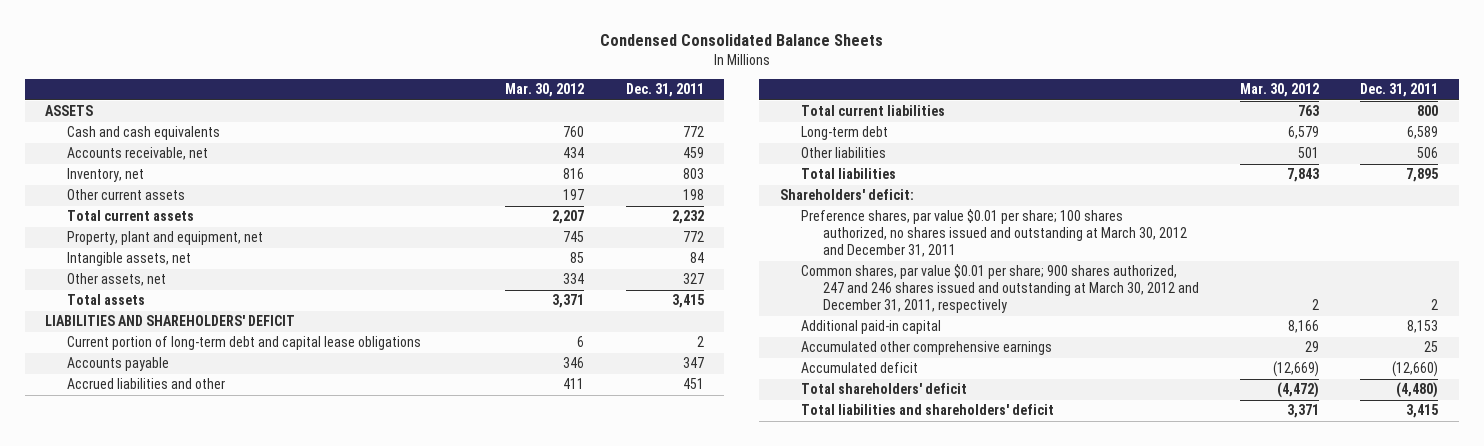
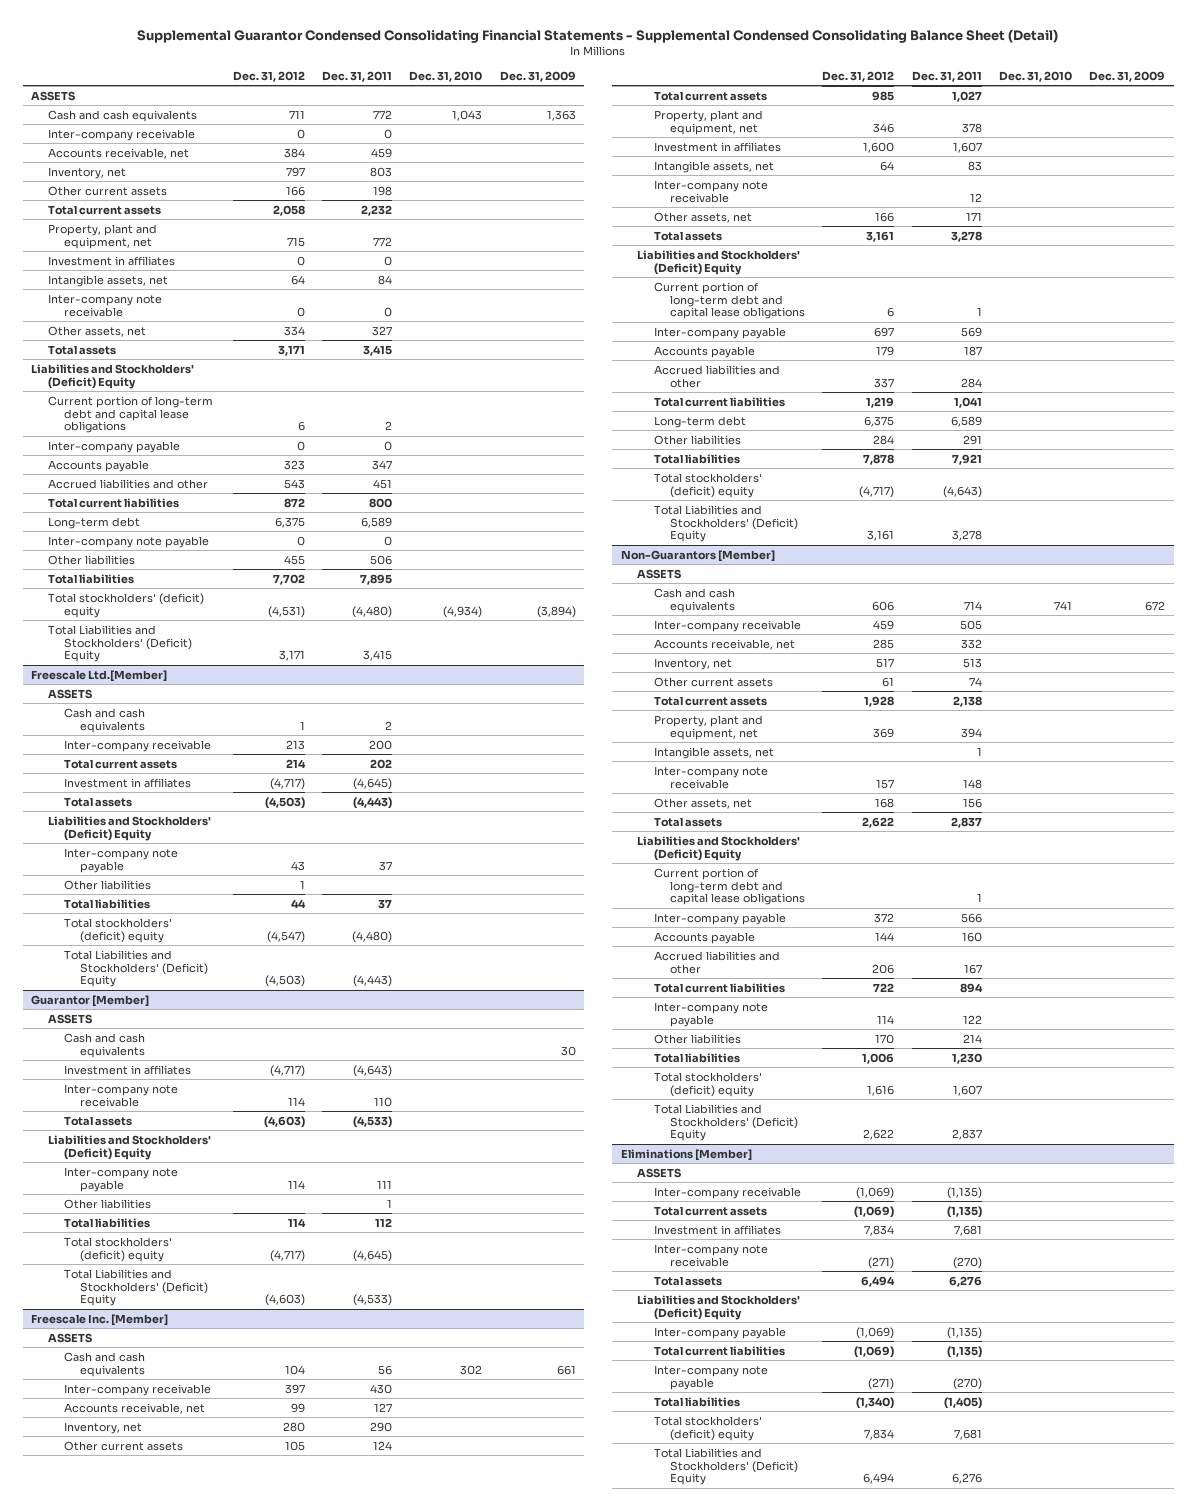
- Condensed Consolidated Balance Sheets
+ Supplemental Guarantor Condensed Consolidating Financial Statements - Supplemental Condensed Consolidating Balance Sheet (Detail)
- | Mar. 30, 2012 | Dec. 31, 2011
+ | Dec. 31, 2012 | Dec. 31, 2011 | Dec. 31, 2010 | Dec. 31, 2009
+ Inter-company receivable | 0 | 0 | |
+ Investment in affiliates | 0 | 0 | |
+ Inter-company note receivable | 0 | 0 | |
- LIABILITIES AND SHAREHOLDERS' DEFICIT
+ Liabilities and Stockholders' (Deficit) Equity
+ Inter-company payable | 0 | 0 | |
+ Inter-company note payable | 0 | 0 | |
- Shareholders' deficit:
- Preference shares, par value $0.01 per share; 100 shares authorized, no shares issued and outstanding at March 30, 2012 and December 31, 2011
- Common shares, par value $0.01 per share; 900 shares authorized, 247 and 246 shares issued and outstanding at March 30, 2012 and December 31, 2011, respectively | 2 | 2
- Additional paid-in capital | 8,166 | 8,153
- Accumulated other comprehensive earnings | 29 | 25
- Accumulated deficit | (12,669) | (12,660)
- Total shareholders' deficit | (4,472) | (4,480)
- Total liabilities and shareholders' deficit | 3,371 | 3,415
+ Total stockholders' (deficit) equity | (4,531) | (4,480) | (4,934) | (3,894)
+ Total Liabilities and Stockholders' (Deficit) Equity | 3,171 | 3,415 | |
+ Freescale Ltd.[Member]
+ ASSETS
+ Cash and cash equivalents | 1 | 2 | |
+ Inter-company receivable | 213 | 200 | |
+ Total current assets | 214 | 202 | |
+ Investment in affiliates | (4,717) | (4,645) | |
+ Total assets | (4,503) | (4,443) | |
+ Liabilities and Stockholders' (Deficit) Equity
+ Inter-company note payable | 43 | 37 | |
+ Other liabilities | 1 | | |
+ Total liabilities | 44 | 37 | |
+ Total stockholders' (deficit) equity | (4,547) | (4,480) | |
+ Total Liabilities and Stockholders' (Deficit) Equity | (4,503) | (4,443) | |
+ Guarantor [Member]
+ ASSETS
+ Cash and cash equivalents | | | | 30
+ Investment in affiliates | (4,717) | (4,643) | |
+ Inter-company note receivable | 114 | 110 | |
+ Total assets | (4,603) | (4,533) | |
+ Liabilities and Stockholders' (Deficit) Equity
+ Inter-company note payable | 114 | 111 | |
+ Other liabilities | | 1 | |
+ Total liabilities | 114 | 112 | |
+ Total stockholders' (deficit) equity | (4,717) | (4,645) | |
+ Total Liabilities and Stockholders' (Deficit) Equity | (4,603) | (4,533) | |
+ Freescale Inc. [Member]
+ ASSETS
+ Cash and cash equivalents | 104 | 56 | 302 | 661
+ Inter-company receivable | 397 | 430 | |
+ Accounts receivable, net | 99 | 127 | |
+ Inventory, net | 280 | 290 | |
+ Other current assets | 105 | 124 | |
+ Total current assets | 985 | 1,027 | |
+ Property, plant and equipment, net | 346 | 378 | |
+ Investment in affiliates | 1,600 | 1,607 | |
+ Intangible assets, net | 64 | 83 | |
+ Inter-company note receivable | | 12 | |
+ Other assets, net | 166 | 171 | |
+ Total assets | 3,161 | 3,278 | |
+ Liabilities and Stockholders' (Deficit) Equity
+ Current portion of long-term debt and capital lease obligations | 6 | 1 | |
+ Inter-company payable | 697 | 569 | |
+ Accounts payable | 179 | 187 | |
+ Accrued liabilities and other | 337 | 284 | |
+ Total current liabilities | 1,219 | 1,041 | |
+ Long-term debt | 6,375 | 6,589 | |
+ Other liabilities | 284 | 291 | |
+ Total liabilities | 7,878 | 7,921 | |
+ Total stockholders' (deficit) equity | (4,717) | (4,643) | |
+ Total Liabilities and Stockholders' (Deficit) Equity | 3,161 | 3,278 | |
+ Non-Guarantors [Member]
+ ASSETS
+ Cash and cash equivalents | 606 | 714 | 741 | 672
+ Inter-company receivable | 459 | 505 | |
+ Accounts receivable, net | 285 | 332 | |
+ Inventory, net | 517 | 513 | |
+ Other current assets | 61 | 74 | |
+ Total current assets | 1,928 | 2,138 | |
+ Property, plant and equipment, net | 369 | 394 | |
+ Intangible assets, net | | 1 | |
+ Inter-company note receivable | 157 | 148 | |
+ Other assets, net | 168 | 156 | |
+ Total assets | 2,622 | 2,837 | |
+ Liabilities and Stockholders' (Deficit) Equity
+ Current portion of long-term debt and capital lease obligations | | 1 | |
+ Inter-company payable | 372 | 566 | |
+ Accounts payable | 144 | 160 | |
+ Accrued liabilities and other | 206 | 167 | |
+ Total current liabilities | 722 | 894 | |
+ Inter-company note payable | 114 | 122 | |
+ Other liabilities | 170 | 214 | |
+ Total liabilities | 1,006 | 1,230 | |
+ Total stockholders' (deficit) equity | 1,616 | 1,607 | |
+ Total Liabilities and Stockholders' (Deficit) Equity | 2,622 | 2,837 | |
+ Eliminations [Member]
+ ASSETS
+ Inter-company receivable | (1,069) | (1,135) | |
+ Total current assets | (1,069) | (1,135) | |
+ Investment in affiliates | 7,834 | 7,681 | |
+ Inter-company note receivable | (271) | (270) | |
+ Total assets | 6,494 | 6,276 | |
+ Liabilities and Stockholders' (Deficit) Equity
+ Inter-company payable | (1,069) | (1,135) | |
+ Total current liabilities | (1,069) | (1,135) | |
+ Inter-company note payable | (271) | (270) | |
+ Total liabilities | (1,340) | (1,405) | |
+ Total stockholders' (deficit) equity | 7,834 | 7,681 | |
+ Total Liabilities and Stockholders' (Deficit) Equity | 6,494 | 6,276 | |

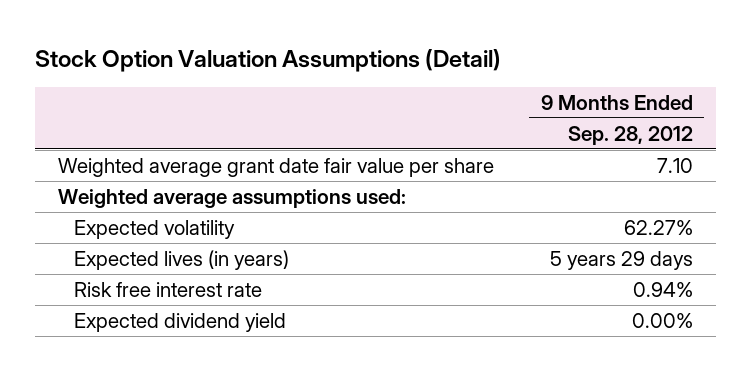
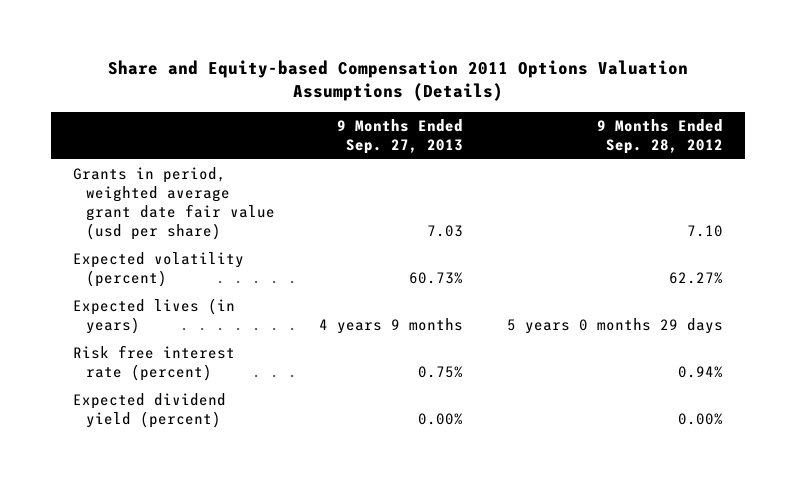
- Stock Option Valuation Assumptions (Detail)
+ Share and Equity-based Compensation 2011 Options Valuation Assumptions (Details)
- | 9 Months Ended Sep. 28, 2012
+ | 9 Months Ended Sep. 27, 2013 | 9 Months Ended Sep. 28, 2012
- Weighted average grant date fair value per share | 7.10
- Weighted average assumptions used:
- Expected volatility | 62.27%
- Expected lives (in years) | 5 years 29 days
- Risk free interest rate | 0.94%
- Expected dividend yield | 0.00%
+ Grants in period, weighted average grant date fair value (usd per share) | 7.03 | 7.10
+ Expected volatility (percent) | 60.73% | 62.27%
+ Expected lives (in years) | 4 years 9 months | 5 years 0 months 29 days
+ Risk free interest rate (percent) | 0.75% | 0.94%
+ Expected dividend yield (percent) | 0.00% | 0.00%

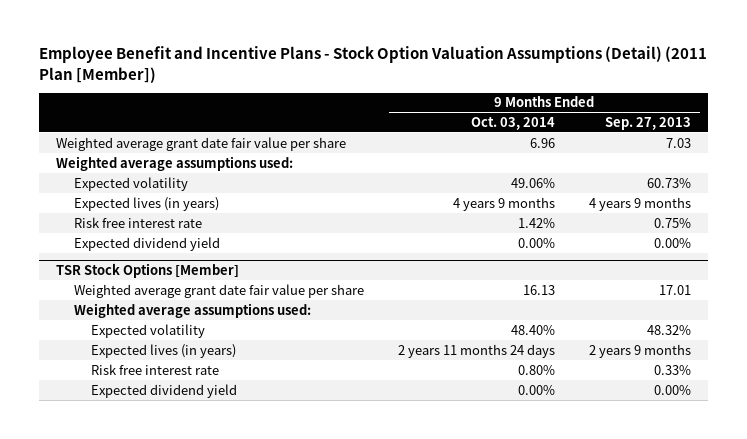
- Share and Equity-based Compensation 2011 Options Valuation Assumptions (Details)
+ Employee Benefit and Incentive Plans - Stock Option Valuation Assumptions (Detail) (2011 Plan [Member])
- | 9 Months Ended Sep. 27, 2013 | 9 Months Ended Sep. 28, 2012
+ | 9 Months Ended Oct. 03, 2014 | 9 Months Ended Sep. 27, 2013
- Grants in period, weighted average grant date fair value (usd per share) | 7.03 | 7.10
- Expected volatility (percent) | 60.73% | 62.27%
+ Weighted average grant date fair value per share | 6.96 | 7.03
+ Weighted average assumptions used:
+ Expected volatility | 49.06% | 60.73%
- Risk free interest rate (percent) | 0.75% | 0.94%
- Expected dividend yield (percent) | 0.00% | 0.00%
+ Risk free interest rate | 1.42% | 0.75%
+ Expected dividend yield | 0.00% | 0.00%
+ TSR Stock Options [Member]
+ Weighted average grant date fair value per share | 16.13 | 17.01
+ Weighted average assumptions used:
+ Expected volatility | 48.40% | 48.32%
+ Expected lives (in years) | 2 years 11 months 24 days | 2 years 9 months
+ Risk free interest rate | 0.80% | 0.33%
+ Expected dividend yield | 0.00% | 0.00%

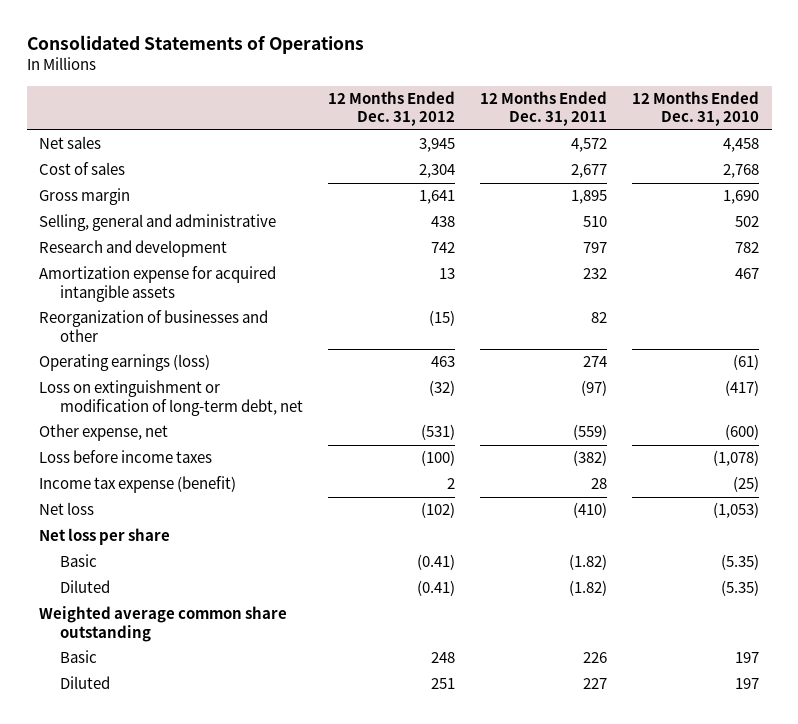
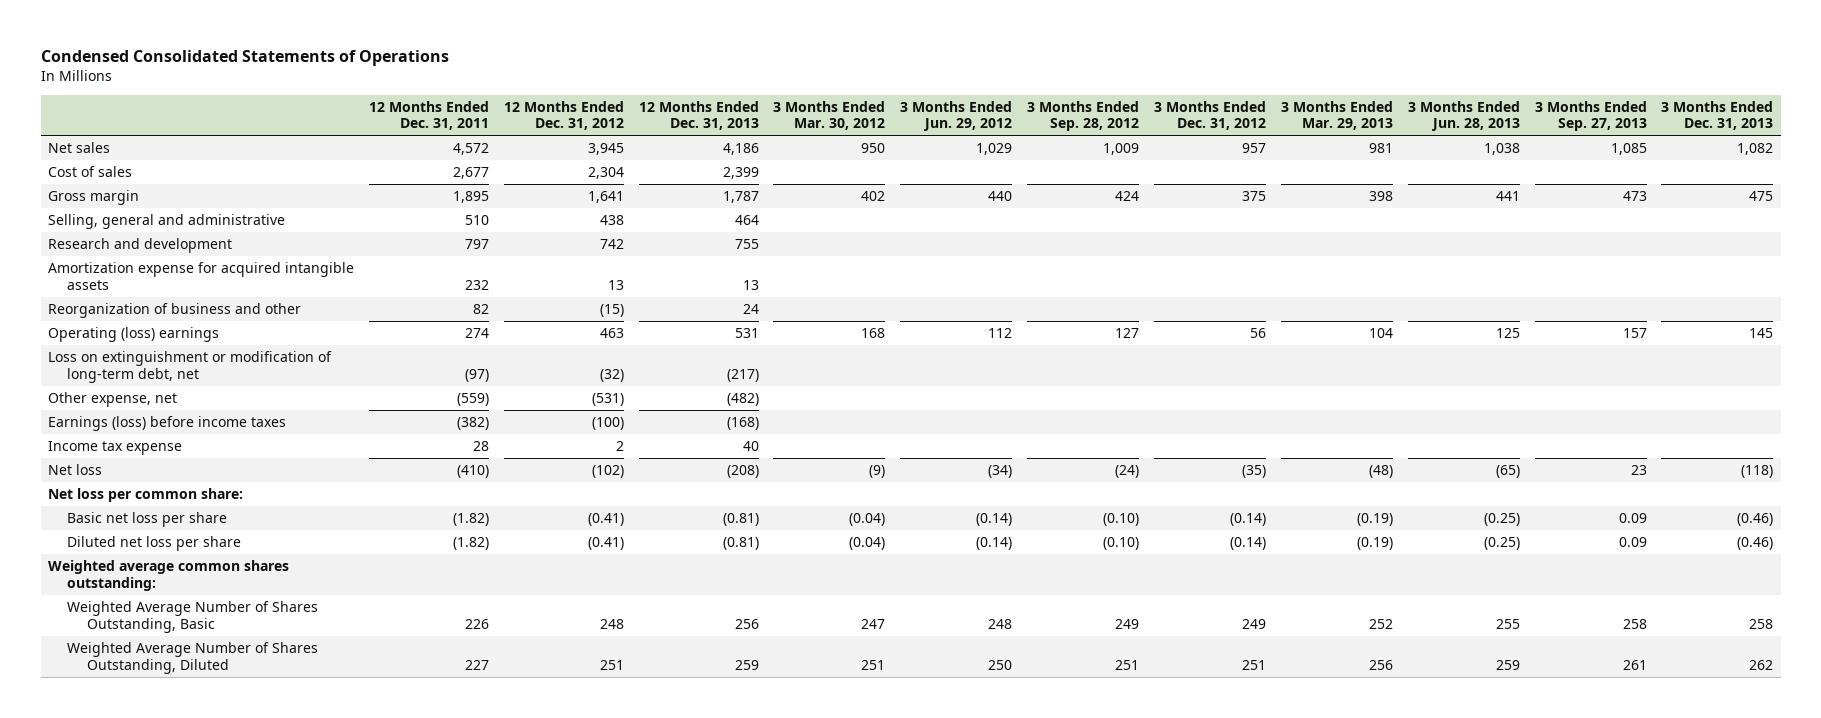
- Consolidated Statements of Operations
+ Condensed Consolidated Statements of Operations
- | 12 Months Ended Dec. 31, 2012 | 12 Months Ended Dec. 31, 2011 | 12 Months Ended Dec. 31, 2010
+ | 12 Months Ended Dec. 31, 2011 | 12 Months Ended Dec. 31, 2012 | 12 Months Ended Dec. 31, 2013 | 3 Months Ended Mar. 30, 2012 | 3 Months Ended Jun. 29, 2012 | 3 Months Ended Sep. 28, 2012 | 3 Months Ended Dec. 31, 2012 | 3 Months Ended Mar. 29, 2013 | 3 Months Ended Jun. 28, 2013 | 3 Months Ended Sep. 27, 2013 | 3 Months Ended Dec. 31, 2013
- Reorganization of businesses and other | (15) | 82 |
- Operating earnings (loss) | 463 | 274 | (61)
+ Reorganization of business and other | 82 | (15) | 24 | | | | | | | |
+ Operating (loss) earnings | 274 | 463 | 531 | 168 | 112 | 127 | 56 | 104 | 125 | 157 | 145
- Loss before income taxes | (100) | (382) | (1,078)
- Income tax expense (benefit) | 2 | 28 | (25)
+ Earnings (loss) before income taxes | (382) | (100) | (168) | | | | | | | |
+ Income tax expense | 28 | 2 | 40 | | | | | | | |
- Net loss per share
- Basic | (0.41) | (1.82) | (5.35)
- Diluted | (0.41) | (1.82) | (5.35)
- Weighted average common share outstanding
- Basic | 248 | 226 | 197
- Diluted | 251 | 227 | 197
+ Net loss per common share:
+ Basic net loss per share | (1.82) | (0.41) | (0.81) | (0.04) | (0.14) | (0.10) | (0.14) | (0.19) | (0.25) | 0.09 | (0.46)
+ Diluted net loss per share | (1.82) | (0.41) | (0.81) | (0.04) | (0.14) | (0.10) | (0.14) | (0.19) | (0.25) | 0.09 | (0.46)
+ Weighted average common shares outstanding:
+ Weighted Average Number of Shares Outstanding, Basic | 226 | 248 | 256 | 247 | 248 | 249 | 249 | 252 | 255 | 258 | 258
+ Weighted Average Number of Shares Outstanding, Diluted | 227 | 251 | 259 | 251 | 250 | 251 | 251 | 256 | 259 | 261 | 262

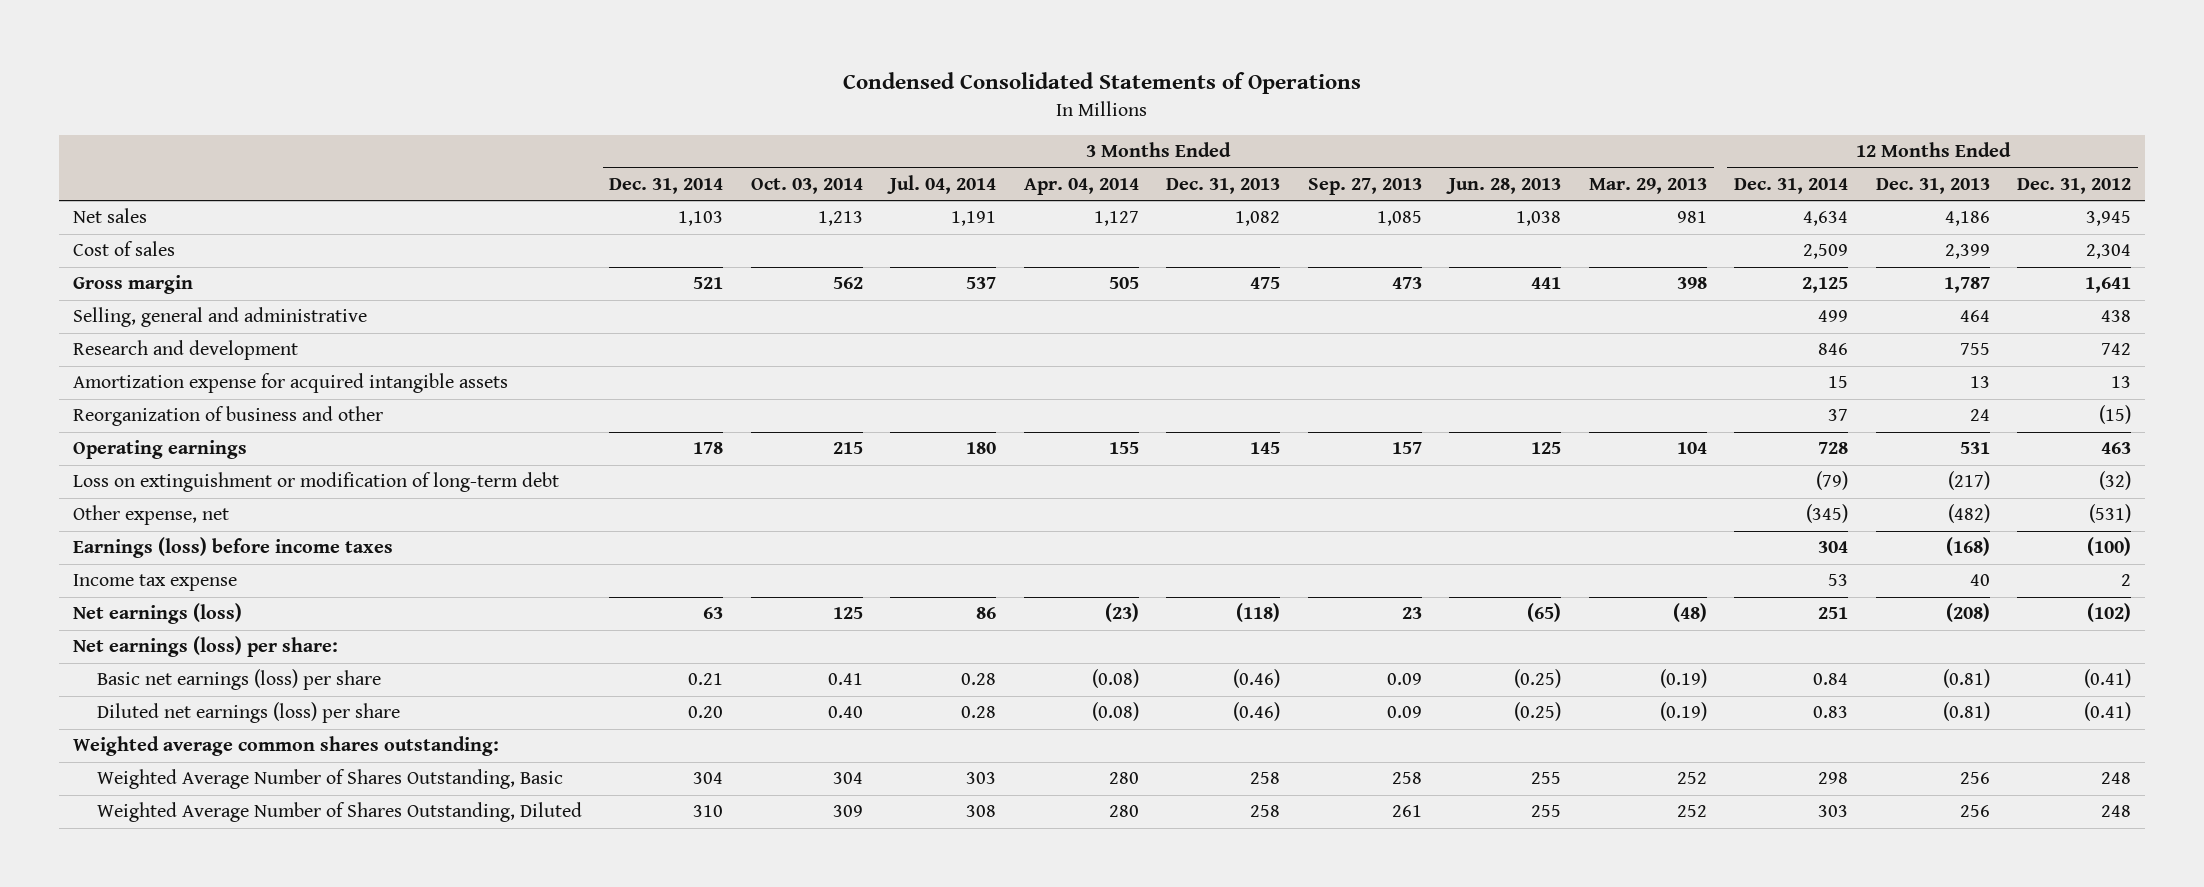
- | 12 Months Ended Dec. 31, 2011 | 12 Months Ended Dec. 31, 2012 | 12 Months Ended Dec. 31, 2013 | 3 Months Ended Mar. 30, 2012 | 3 Months Ended Jun. 29, 2012 | 3 Months Ended Sep. 28, 2012 | 3 Months Ended Dec. 31, 2012 | 3 Months Ended Mar. 29, 2013 | 3 Months Ended Jun. 28, 2013 | 3 Months Ended Sep. 27, 2013 | 3 Months Ended Dec. 31, 2013
+ | 3 Months Ended Dec. 31, 2014 | 3 Months Ended Oct. 03, 2014 | 3 Months Ended Jul. 04, 2014 | 3 Months Ended Apr. 04, 2014 | 3 Months Ended Dec. 31, 2013 | 3 Months Ended Sep. 27, 2013 | 3 Months Ended Jun. 28, 2013 | 3 Months Ended Mar. 29, 2013 | 12 Months Ended Dec. 31, 2014 | 12 Months Ended Dec. 31, 2013 | 12 Months Ended Dec. 31, 2012
- Operating (loss) earnings | 274 | 463 | 531 | 168 | 112 | 127 | 56 | 104 | 125 | 157 | 145
- Loss on extinguishment or modification of long-term debt, net | (97) | (32) | (217) | | | | | | | |
+ Operating earnings | 178 | 215 | 180 | 155 | 145 | 157 | 125 | 104 | 728 | 531 | 463
+ Loss on extinguishment or modification of long-term debt | | | | | | | | | (79) | (217) | (32)
- Net loss | (410) | (102) | (208) | (9) | (34) | (24) | (35) | (48) | (65) | 23 | (118)
- Net loss per common share:
- Basic net loss per share | (1.82) | (0.41) | (0.81) | (0.04) | (0.14) | (0.10) | (0.14) | (0.19) | (0.25) | 0.09 | (0.46)
- Diluted net loss per share | (1.82) | (0.41) | (0.81) | (0.04) | (0.14) | (0.10) | (0.14) | (0.19) | (0.25) | 0.09 | (0.46)
+ Net earnings (loss) | 63 | 125 | 86 | (23) | (118) | 23 | (65) | (48) | 251 | (208) | (102)
+ Net earnings (loss) per share:
+ Basic net earnings (loss) per share | 0.21 | 0.41 | 0.28 | (0.08) | (0.46) | 0.09 | (0.25) | (0.19) | 0.84 | (0.81) | (0.41)
+ Diluted net earnings (loss) per share | 0.20 | 0.40 | 0.28 | (0.08) | (0.46) | 0.09 | (0.25) | (0.19) | 0.83 | (0.81) | (0.41)
- Weighted Average Number of Shares Outstanding, Diluted | 227 | 251 | 259 | 251 | 250 | 251 | 251 | 256 | 259 | 261 | 262
+ Weighted Average Number of Shares Outstanding, Diluted | 310 | 309 | 308 | 280 | 258 | 261 | 255 | 252 | 303 | 256 | 248

